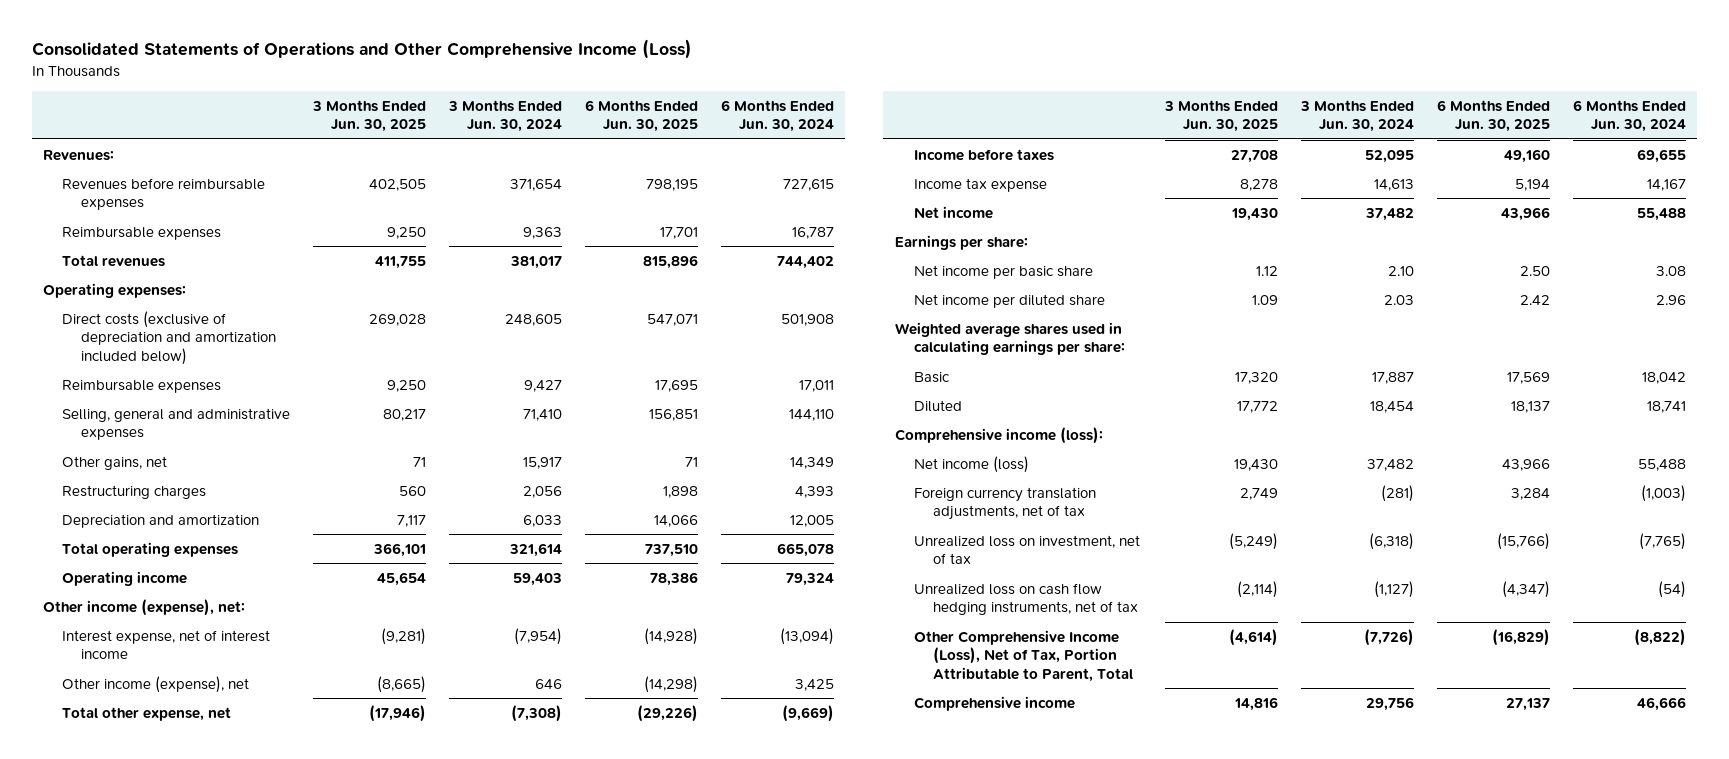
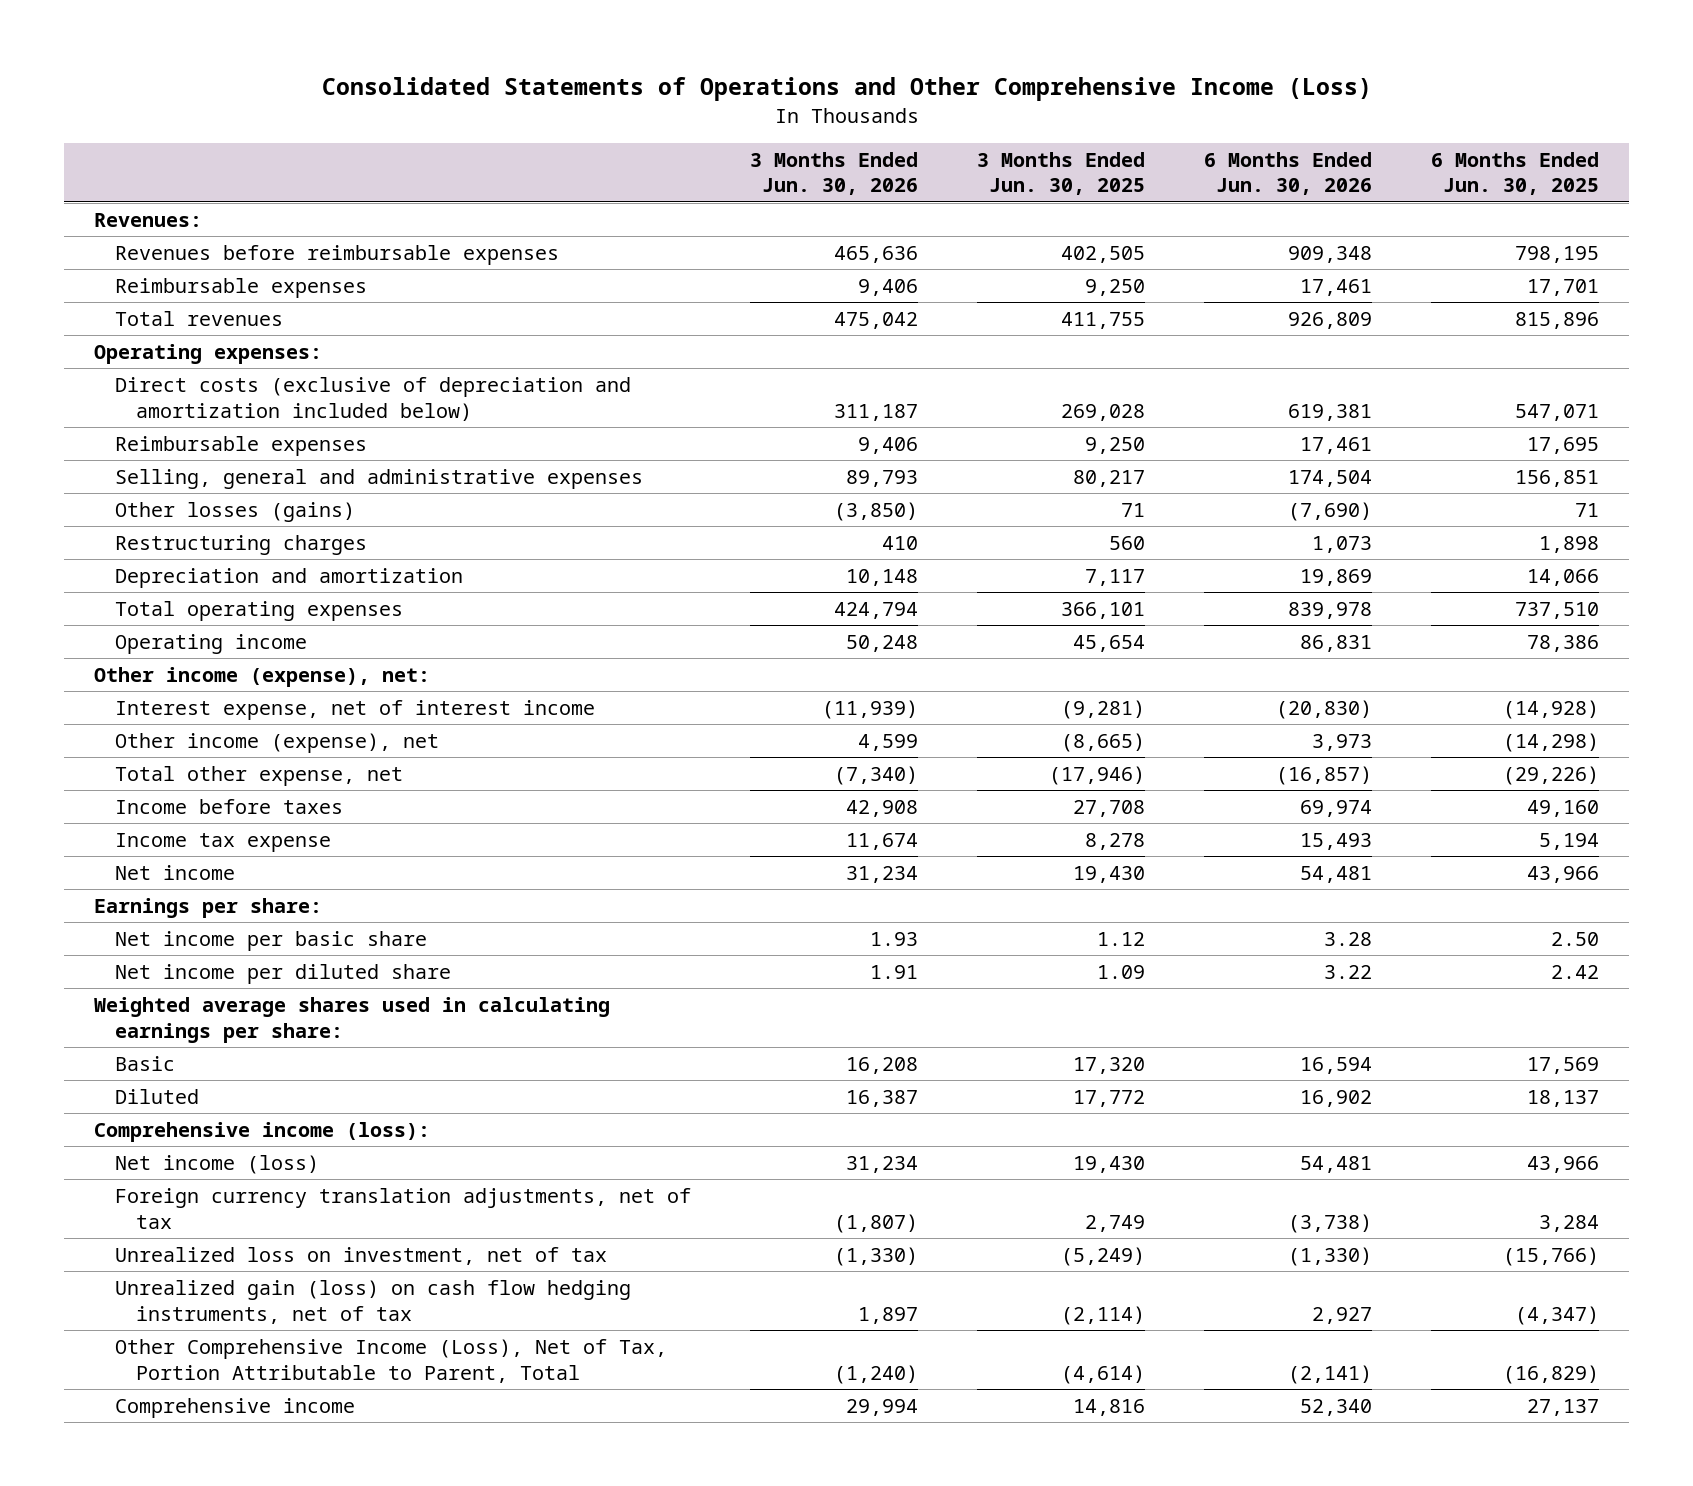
- | 3 Months Ended Jun. 30, 2025 | 3 Months Ended Jun. 30, 2024 | 6 Months Ended Jun. 30, 2025 | 6 Months Ended Jun. 30, 2024
+ | 3 Months Ended Jun. 30, 2026 | 3 Months Ended Jun. 30, 2025 | 6 Months Ended Jun. 30, 2026 | 6 Months Ended Jun. 30, 2025
- Other gains, net | 71 | 15,917 | 71 | 14,349
+ Other losses (gains) | (3,850) | 71 | (7,690) | 71
- Unrealized loss on cash flow hedging instruments, net of tax | (2,114) | (1,127) | (4,347) | (54)
+ Unrealized gain (loss) on cash flow hedging instruments, net of tax | 1,897 | (2,114) | 2,927 | (4,347)

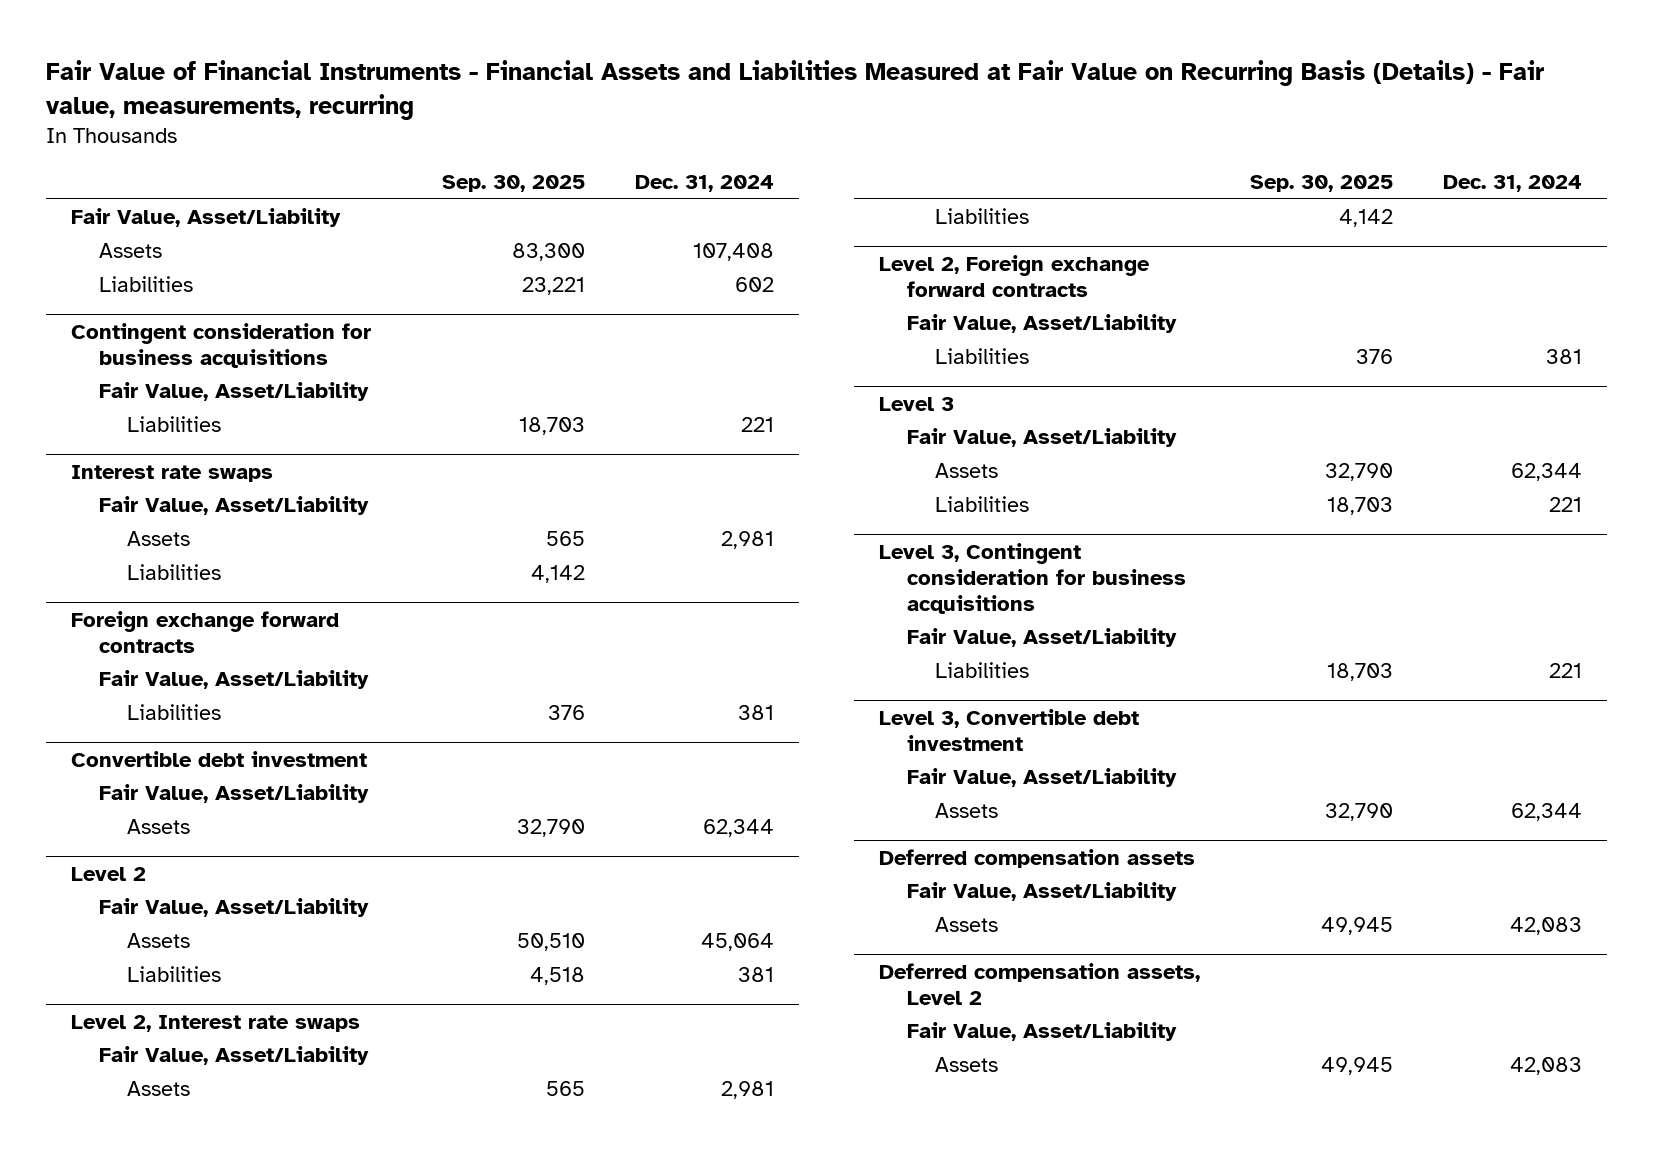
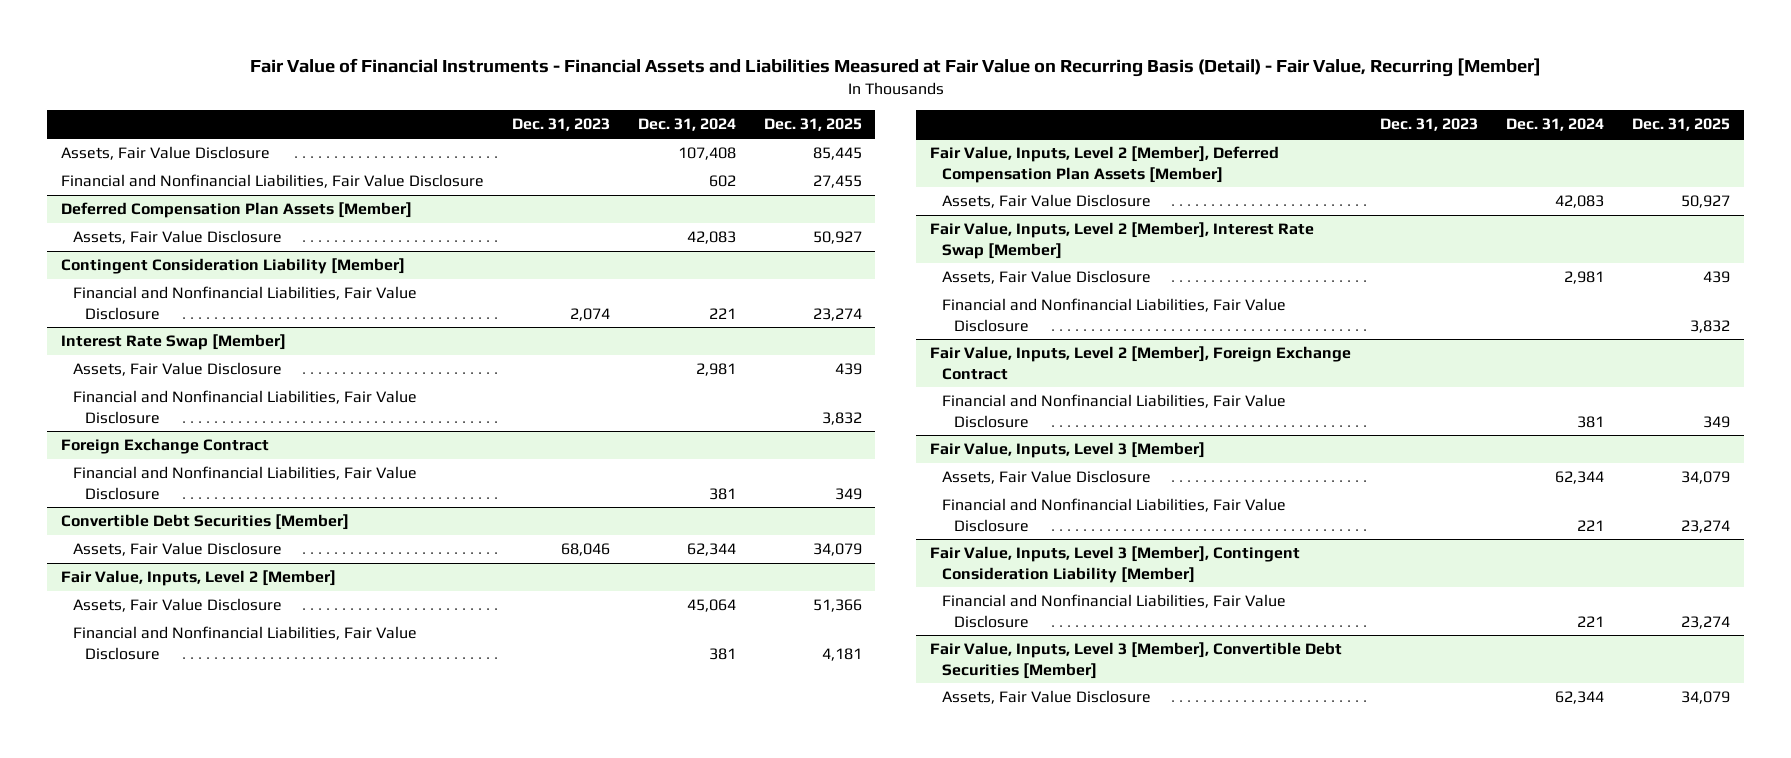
- Fair Value of Financial Instruments - Financial Assets and Liabilities Measured at Fair Value on Recurring Basis (Details) - Fair value, measurements, recurring
+ Fair Value of Financial Instruments - Financial Assets and Liabilities Measured at Fair Value on Recurring Basis (Detail) - Fair Value, Recurring [Member]
- | Sep. 30, 2025 | Dec. 31, 2024
+ | Dec. 31, 2023 | Dec. 31, 2024 | Dec. 31, 2025
- Fair Value, Asset/Liability
- Assets | 83,300 | 107,408
- Liabilities | 23,221 | 602
- Contingent consideration for business acquisitions
- Fair Value, Asset/Liability
- Liabilities | 18,703 | 221
- Interest rate swaps
- Fair Value, Asset/Liability
- Assets | 565 | 2,981
- Liabilities | 4,142 |
- Foreign exchange forward contracts
- Fair Value, Asset/Liability
- Liabilities | 376 | 381
- Convertible debt investment
- Fair Value, Asset/Liability
- Assets | 32,790 | 62,344
- Level 2
- Fair Value, Asset/Liability
- Assets | 50,510 | 45,064
- Liabilities | 4,518 | 381
- Level 2, Interest rate swaps
- Fair Value, Asset/Liability
- Assets | 565 | 2,981
- Liabilities | 4,142 |
- Level 2, Foreign exchange forward contracts
- Fair Value, Asset/Liability
- Liabilities | 376 | 381
- Level 3
- Fair Value, Asset/Liability
- Assets | 32,790 | 62,344
- Liabilities | 18,703 | 221
- Level 3, Contingent consideration for business acquisitions
- Fair Value, Asset/Liability
- Liabilities | 18,703 | 221
- Level 3, Convertible debt investment
- Fair Value, Asset/Liability
- Assets | 32,790 | 62,344
- Deferred compensation assets
- Fair Value, Asset/Liability
- Assets | 49,945 | 42,083
- Deferred compensation assets, Level 2
- Fair Value, Asset/Liability
- Assets | 49,945 | 42,083
+ Assets, Fair Value Disclosure | | 107,408 | 85,445
+ Financial and Nonfinancial Liabilities, Fair Value Disclosure | | 602 | 27,455
+ Deferred Compensation Plan Assets [Member]
+ Assets, Fair Value Disclosure | | 42,083 | 50,927
+ Contingent Consideration Liability [Member]
+ Financial and Nonfinancial Liabilities, Fair Value Disclosure | 2,074 | 221 | 23,274
+ Interest Rate Swap [Member]
+ Assets, Fair Value Disclosure | | 2,981 | 439
+ Financial and Nonfinancial Liabilities, Fair Value Disclosure | | | 3,832
+ Foreign Exchange Contract
+ Financial and Nonfinancial Liabilities, Fair Value Disclosure | | 381 | 349
+ Convertible Debt Securities [Member]
+ Assets, Fair Value Disclosure | 68,046 | 62,344 | 34,079
+ Fair Value, Inputs, Level 2 [Member]
+ Assets, Fair Value Disclosure | | 45,064 | 51,366
+ Financial and Nonfinancial Liabilities, Fair Value Disclosure | | 381 | 4,181
+ Fair Value, Inputs, Level 2 [Member], Deferred Compensation Plan Assets [Member]
+ Assets, Fair Value Disclosure | | 42,083 | 50,927
+ Fair Value, Inputs, Level 2 [Member], Interest Rate Swap [Member]
+ Assets, Fair Value Disclosure | | 2,981 | 439
+ Financial and Nonfinancial Liabilities, Fair Value Disclosure | | | 3,832
+ Fair Value, Inputs, Level 2 [Member], Foreign Exchange Contract
+ Financial and Nonfinancial Liabilities, Fair Value Disclosure | | 381 | 349
+ Fair Value, Inputs, Level 3 [Member]
+ Assets, Fair Value Disclosure | | 62,344 | 34,079
+ Financial and Nonfinancial Liabilities, Fair Value Disclosure | | 221 | 23,274
+ Fair Value, Inputs, Level 3 [Member], Contingent Consideration Liability [Member]
+ Financial and Nonfinancial Liabilities, Fair Value Disclosure | | 221 | 23,274
+ Fair Value, Inputs, Level 3 [Member], Convertible Debt Securities [Member]
+ Assets, Fair Value Disclosure | | 62,344 | 34,079

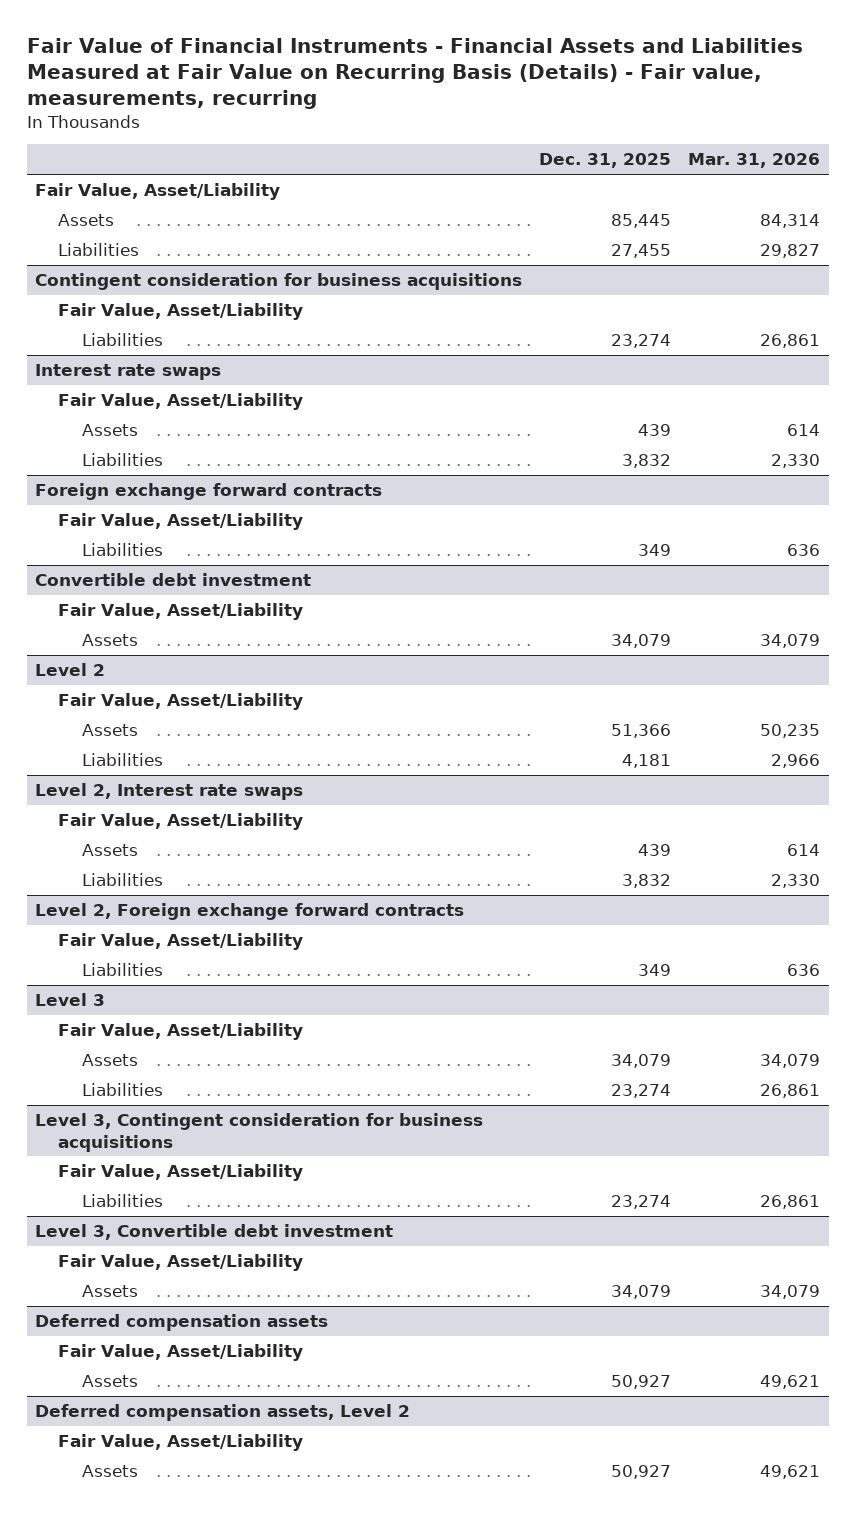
- Fair Value of Financial Instruments - Financial Assets and Liabilities Measured at Fair Value on Recurring Basis (Detail) - Fair Value, Recurring [Member]
+ Fair Value of Financial Instruments - Financial Assets and Liabilities Measured at Fair Value on Recurring Basis (Details) - Fair value, measurements, recurring
- | Dec. 31, 2023 | Dec. 31, 2024 | Dec. 31, 2025
+ | Dec. 31, 2025 | Mar. 31, 2026
- Assets, Fair Value Disclosure | | 107,408 | 85,445
- Financial and Nonfinancial Liabilities, Fair Value Disclosure | | 602 | 27,455
- Deferred Compensation Plan Assets [Member]
- Assets, Fair Value Disclosure | | 42,083 | 50,927
- Contingent Consideration Liability [Member]
- Financial and Nonfinancial Liabilities, Fair Value Disclosure | 2,074 | 221 | 23,274
- Interest Rate Swap [Member]
- Assets, Fair Value Disclosure | | 2,981 | 439
- Financial and Nonfinancial Liabilities, Fair Value Disclosure | | | 3,832
- Foreign Exchange Contract
- Financial and Nonfinancial Liabilities, Fair Value Disclosure | | 381 | 349
- Convertible Debt Securities [Member]
- Assets, Fair Value Disclosure | 68,046 | 62,344 | 34,079
- Fair Value, Inputs, Level 2 [Member]
- Assets, Fair Value Disclosure | | 45,064 | 51,366
- Financial and Nonfinancial Liabilities, Fair Value Disclosure | | 381 | 4,181
- Fair Value, Inputs, Level 2 [Member], Deferred Compensation Plan Assets [Member]
- Assets, Fair Value Disclosure | | 42,083 | 50,927
- Fair Value, Inputs, Level 2 [Member], Interest Rate Swap [Member]
- Assets, Fair Value Disclosure | | 2,981 | 439
- Financial and Nonfinancial Liabilities, Fair Value Disclosure | | | 3,832
- Fair Value, Inputs, Level 2 [Member], Foreign Exchange Contract
- Financial and Nonfinancial Liabilities, Fair Value Disclosure | | 381 | 349
- Fair Value, Inputs, Level 3 [Member]
- Assets, Fair Value Disclosure | | 62,344 | 34,079
- Financial and Nonfinancial Liabilities, Fair Value Disclosure | | 221 | 23,274
- Fair Value, Inputs, Level 3 [Member], Contingent Consideration Liability [Member]
- Financial and Nonfinancial Liabilities, Fair Value Disclosure | | 221 | 23,274
- Fair Value, Inputs, Level 3 [Member], Convertible Debt Securities [Member]
- Assets, Fair Value Disclosure | | 62,344 | 34,079
+ Fair Value, Asset/Liability
+ Assets | 85,445 | 84,314
+ Liabilities | 27,455 | 29,827
+ Contingent consideration for business acquisitions
+ Fair Value, Asset/Liability
+ Liabilities | 23,274 | 26,861
+ Interest rate swaps
+ Fair Value, Asset/Liability
+ Assets | 439 | 614
+ Liabilities | 3,832 | 2,330
+ Foreign exchange forward contracts
+ Fair Value, Asset/Liability
+ Liabilities | 349 | 636
+ Convertible debt investment
+ Fair Value, Asset/Liability
+ Assets | 34,079 | 34,079
+ Level 2
+ Fair Value, Asset/Liability
+ Assets | 51,366 | 50,235
+ Liabilities | 4,181 | 2,966
+ Level 2, Interest rate swaps
+ Fair Value, Asset/Liability
+ Assets | 439 | 614
+ Liabilities | 3,832 | 2,330
+ Level 2, Foreign exchange forward contracts
+ Fair Value, Asset/Liability
+ Liabilities | 349 | 636
+ Level 3
+ Fair Value, Asset/Liability
+ Assets | 34,079 | 34,079
+ Liabilities | 23,274 | 26,861
+ Level 3, Contingent consideration for business acquisitions
+ Fair Value, Asset/Liability
+ Liabilities | 23,274 | 26,861
+ Level 3, Convertible debt investment
+ Fair Value, Asset/Liability
+ Assets | 34,079 | 34,079
+ Deferred compensation assets
+ Fair Value, Asset/Liability
+ Assets | 50,927 | 49,621
+ Deferred compensation assets, Level 2
+ Fair Value, Asset/Liability
+ Assets | 50,927 | 49,621

